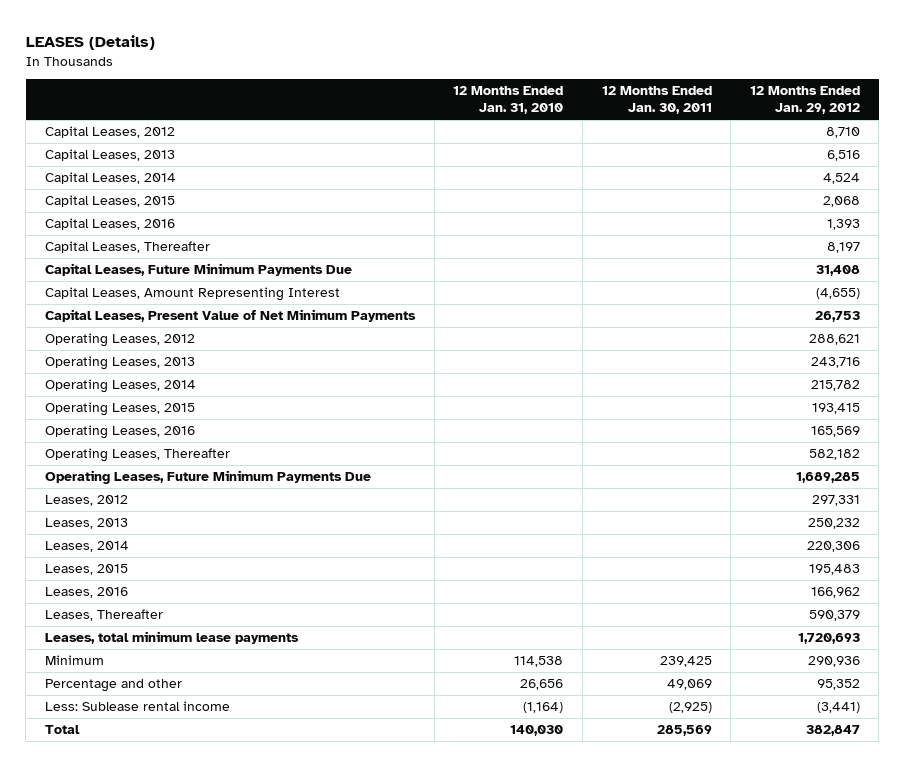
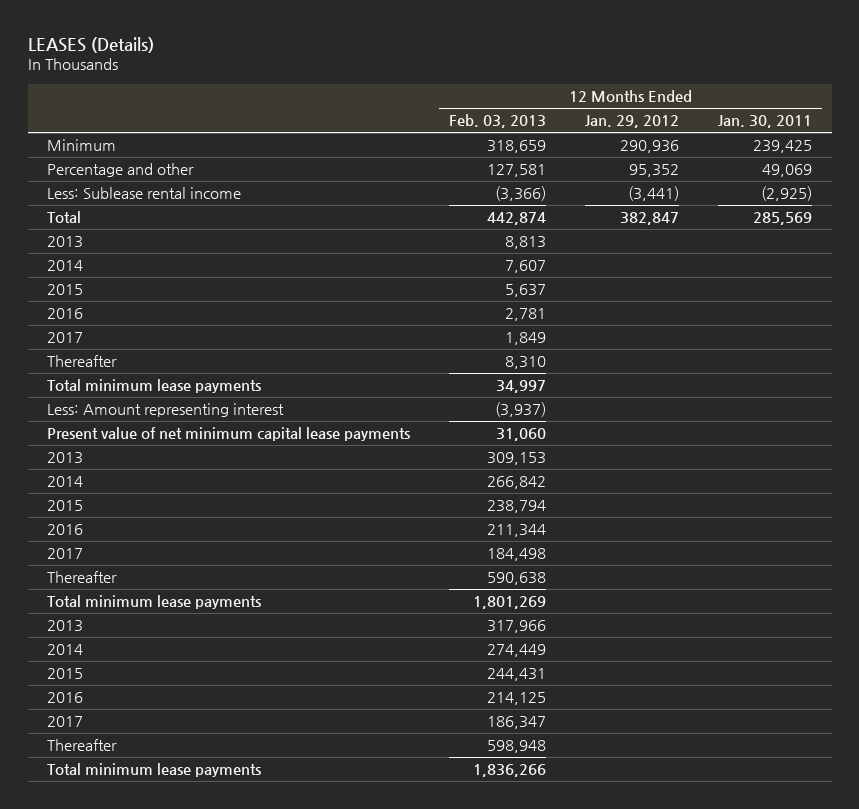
- | 12 Months Ended Jan. 31, 2010 | 12 Months Ended Jan. 30, 2011 | 12 Months Ended Jan. 29, 2012
+ | 12 Months Ended Feb. 03, 2013 | 12 Months Ended Jan. 29, 2012 | 12 Months Ended Jan. 30, 2011
- Capital Leases, 2012 | | | 8,710
- Capital Leases, 2013 | | | 6,516
- Capital Leases, 2014 | | | 4,524
- Capital Leases, 2015 | | | 2,068
- Capital Leases, 2016 | | | 1,393
- Capital Leases, Thereafter | | | 8,197
- Capital Leases, Future Minimum Payments Due | | | 31,408
- Capital Leases, Amount Representing Interest | | | (4,655)
- Capital Leases, Present Value of Net Minimum Payments | | | 26,753
- Operating Leases, 2012 | | | 288,621
- Operating Leases, 2013 | | | 243,716
- Operating Leases, 2014 | | | 215,782
- Operating Leases, 2015 | | | 193,415
- Operating Leases, 2016 | | | 165,569
- Operating Leases, Thereafter | | | 582,182
- Operating Leases, Future Minimum Payments Due | | | 1,689,285
- Leases, 2012 | | | 297,331
- Leases, 2013 | | | 250,232
- Leases, 2014 | | | 220,306
- Leases, 2015 | | | 195,483
- Leases, 2016 | | | 166,962
- Leases, Thereafter | | | 590,379
- Leases, total minimum lease payments | | | 1,720,693
+ 2013 | 8,813 | |
+ 2014 | 7,607 | |
+ 2015 | 5,637 | |
+ 2016 | 2,781 | |
+ 2017 | 1,849 | |
+ Thereafter | 8,310 | |
+ Total minimum lease payments | 34,997 | |
+ Less: Amount representing interest | (3,937) | |
+ Present value of net minimum capital lease payments | 31,060 | |
+ 2013 | 309,153 | |
+ 2014 | 266,842 | |
+ 2015 | 238,794 | |
+ 2016 | 211,344 | |
+ 2017 | 184,498 | |
+ Thereafter | 590,638 | |
+ Total minimum lease payments | 1,801,269 | |
+ 2013 | 317,966 | |
+ 2014 | 274,449 | |
+ 2015 | 244,431 | |
+ 2016 | 214,125 | |
+ 2017 | 186,347 | |
+ Thereafter | 598,948 | |
+ Total minimum lease payments | 1,836,266 | |

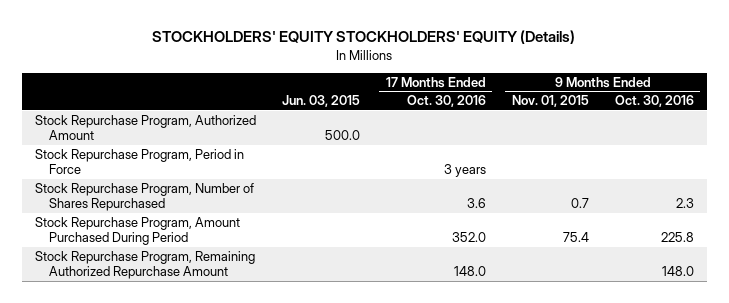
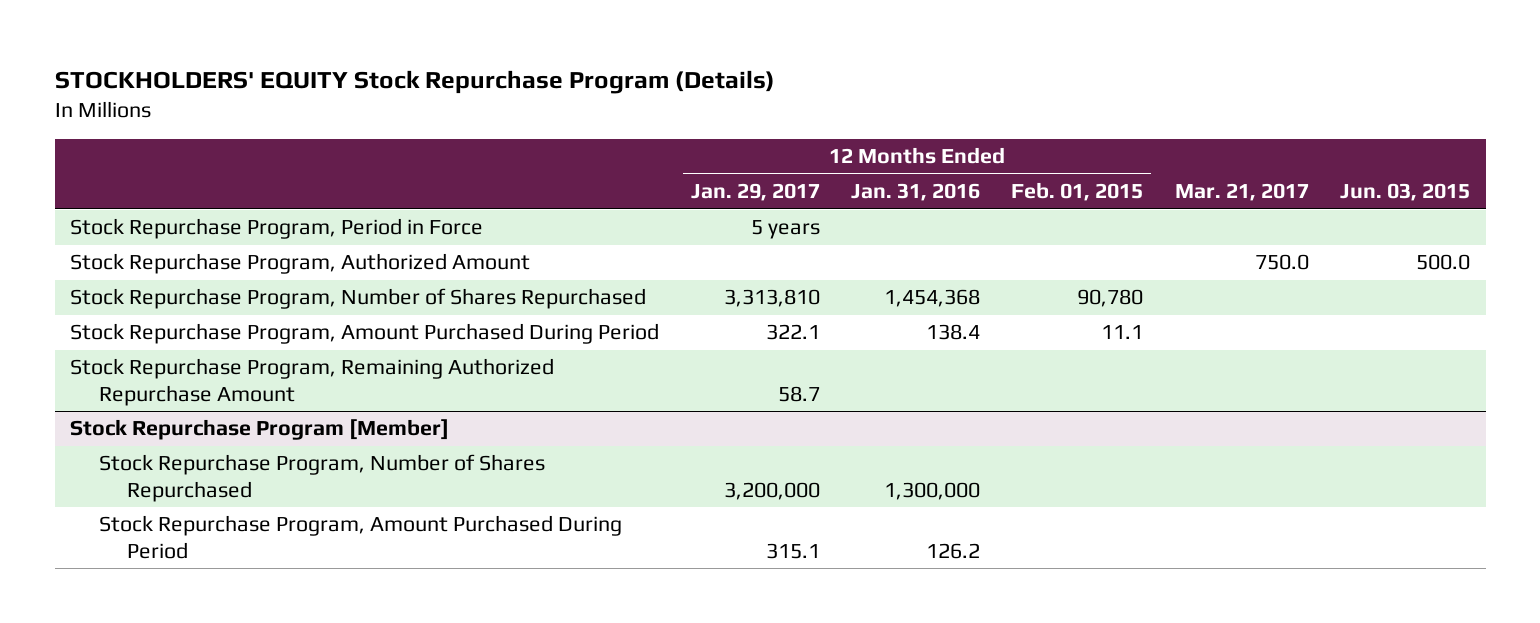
- STOCKHOLDERS' EQUITY STOCKHOLDERS' EQUITY (Details)
+ STOCKHOLDERS' EQUITY Stock Repurchase Program (Details)
- | Jun. 03, 2015 | 17 Months Ended Oct. 30, 2016 | 9 Months Ended Nov. 01, 2015 | 9 Months Ended Oct. 30, 2016
+ | 12 Months Ended Jan. 29, 2017 | 12 Months Ended Jan. 31, 2016 | 12 Months Ended Feb. 01, 2015 | Mar. 21, 2017 | Jun. 03, 2015
moved down: Stock Repurchase Program, Authorized Amount | | | | 750.0 | 500.0
+ Stock Repurchase Program [Member]
+ Stock Repurchase Program, Number of Shares Repurchased | 3,200,000 | 1,300,000 | | |
+ Stock Repurchase Program, Amount Purchased During Period | 315.1 | 126.2 | | |

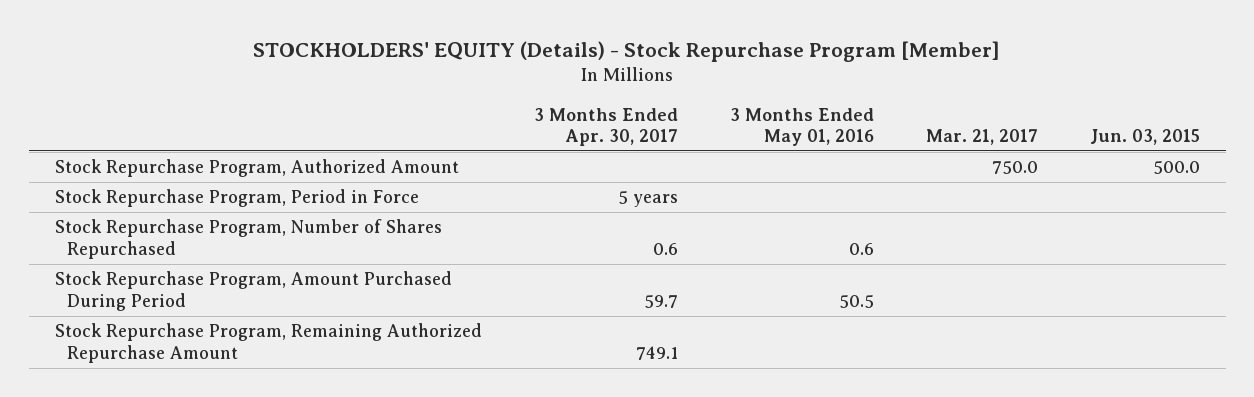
- STOCKHOLDERS' EQUITY Stock Repurchase Program (Details)
+ STOCKHOLDERS' EQUITY (Details) - Stock Repurchase Program [Member]
- | 12 Months Ended Jan. 29, 2017 | 12 Months Ended Jan. 31, 2016 | 12 Months Ended Feb. 01, 2015 | Mar. 21, 2017 | Jun. 03, 2015
+ | 3 Months Ended Apr. 30, 2017 | 3 Months Ended May 01, 2016 | Mar. 21, 2017 | Jun. 03, 2015
moved down: Stock Repurchase Program, Period in Force | 5 years | | |
- Stock Repurchase Program [Member]
- Stock Repurchase Program, Number of Shares Repurchased | 3,200,000 | 1,300,000 | | |
- Stock Repurchase Program, Amount Purchased During Period | 315.1 | 126.2 | | |

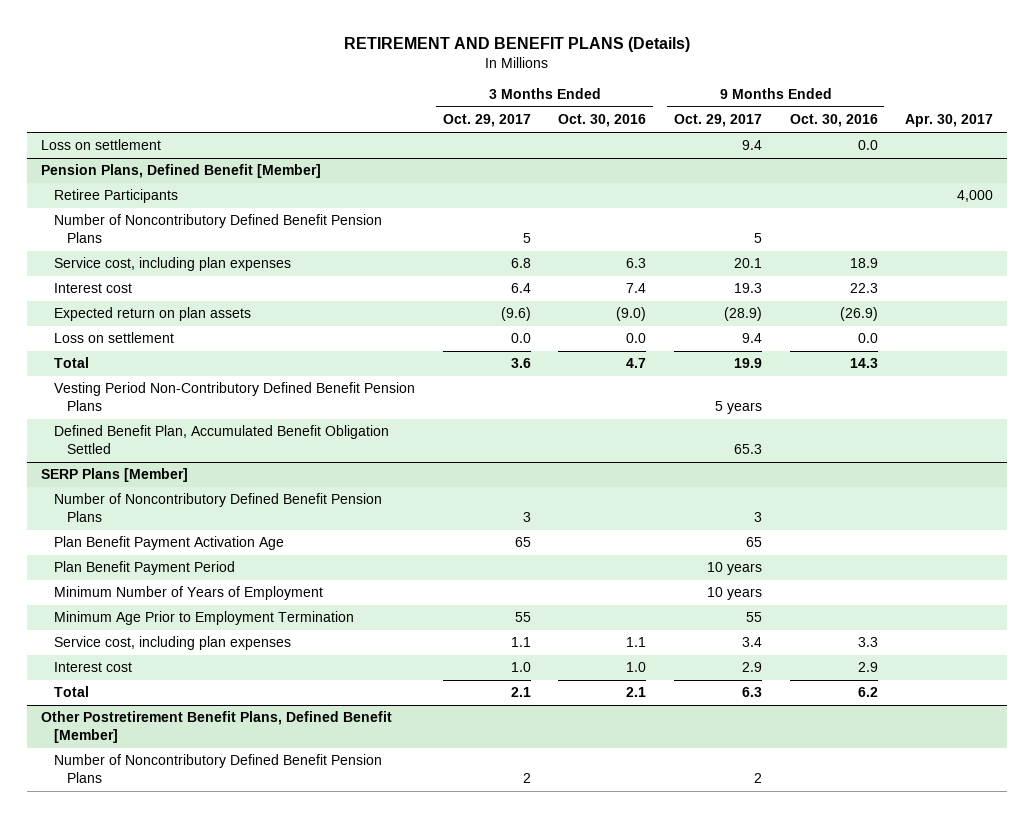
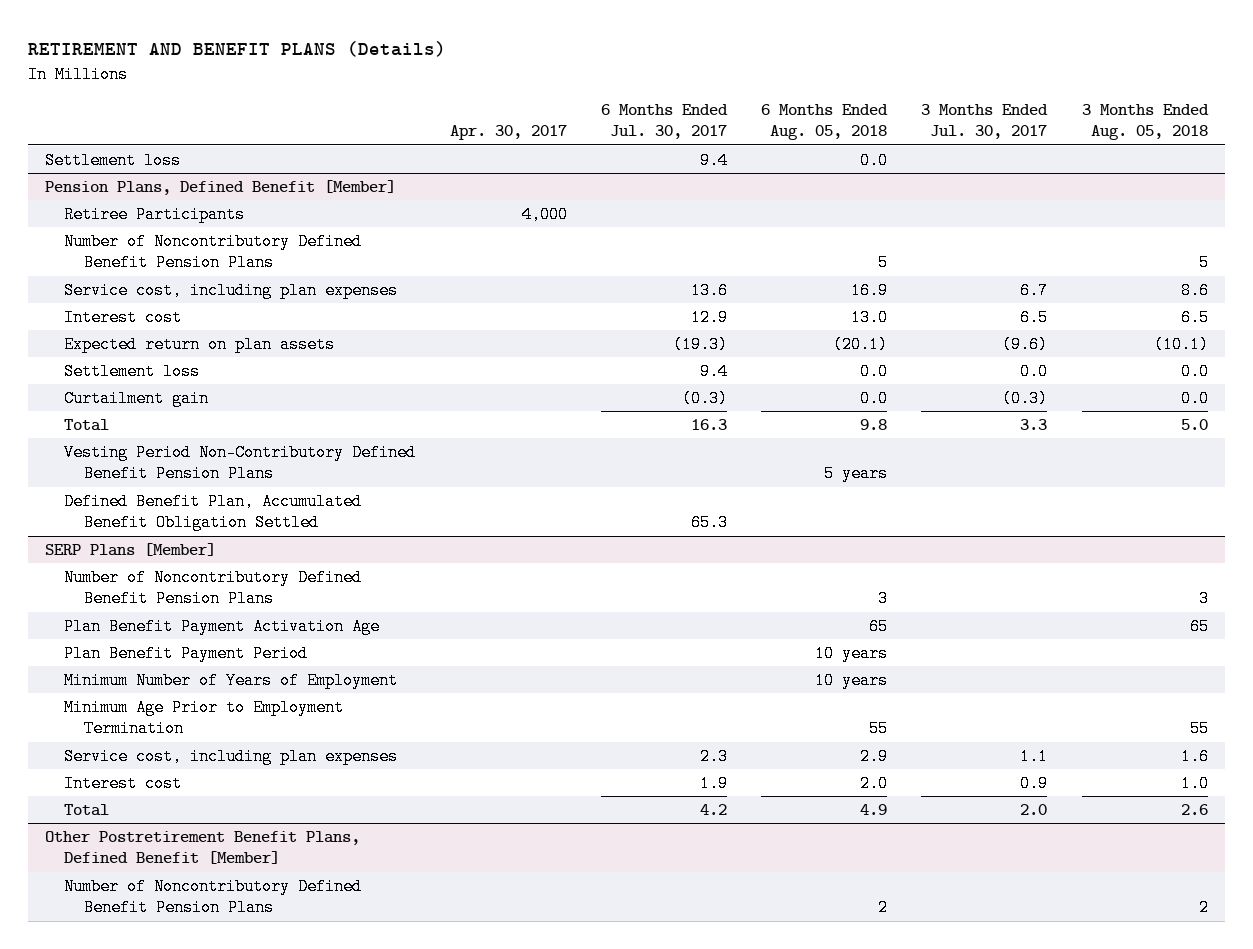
- | 3 Months Ended Oct. 29, 2017 | 3 Months Ended Oct. 30, 2016 | 9 Months Ended Oct. 29, 2017 | 9 Months Ended Oct. 30, 2016 | Apr. 30, 2017
+ | Apr. 30, 2017 | 6 Months Ended Jul. 30, 2017 | 6 Months Ended Aug. 05, 2018 | 3 Months Ended Jul. 30, 2017 | 3 Months Ended Aug. 05, 2018
- Loss on settlement | | | 9.4 | 0.0 |
+ Settlement loss | | 9.4 | 0.0 | |
@ Pension Plans, Defined Benefit [Member]
- Loss on settlement | 0.0 | 0.0 | 9.4 | 0.0 |
+ Settlement loss | | 9.4 | 0.0 | 0.0 | 0.0
+ Curtailment gain | | (0.3) | 0.0 | (0.3) | 0.0

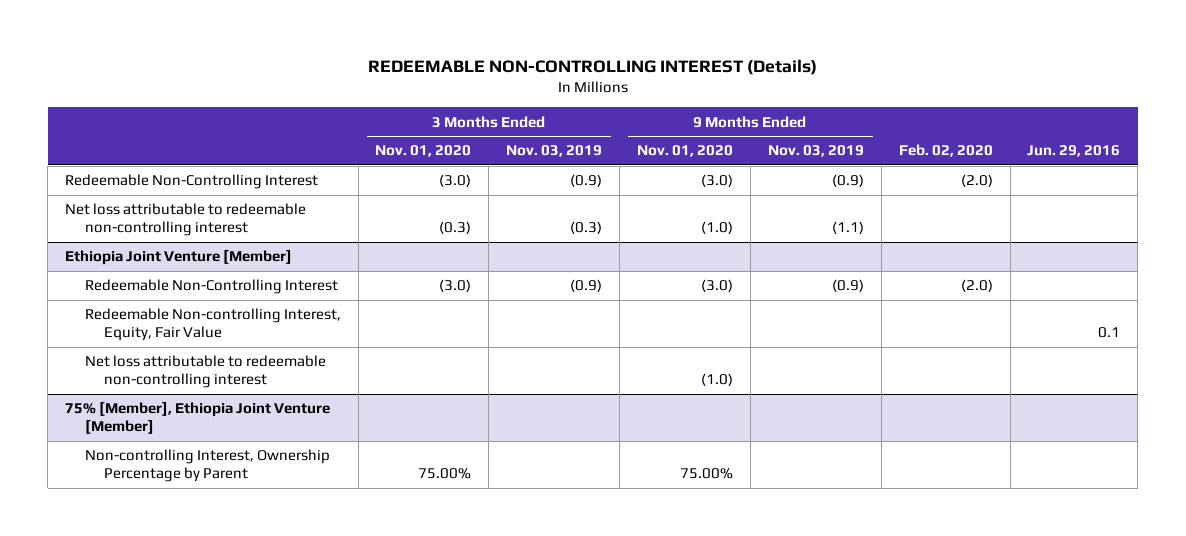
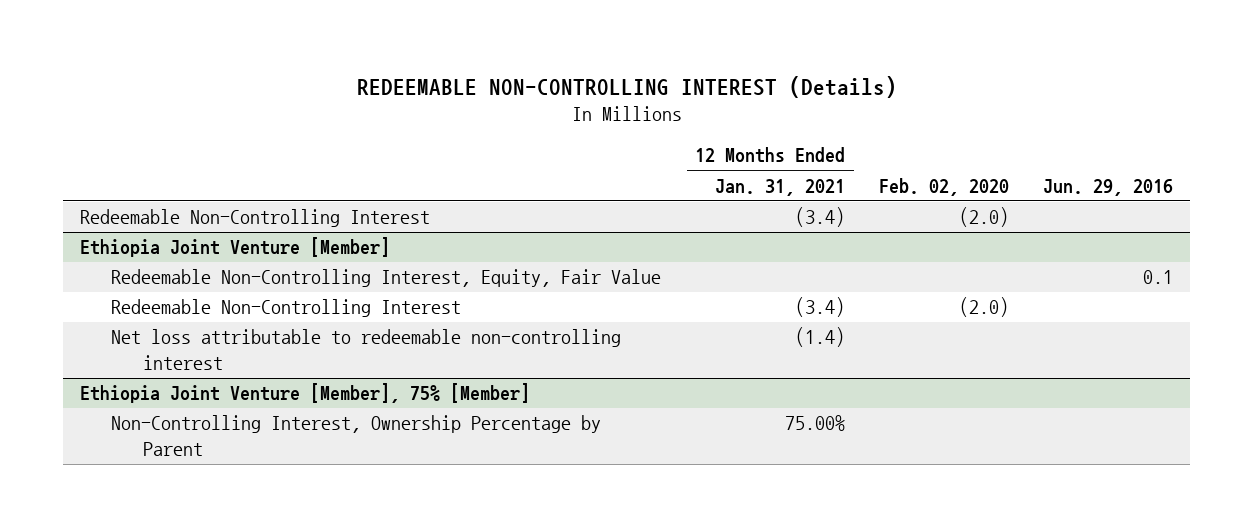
- | 3 Months Ended Nov. 01, 2020 | 3 Months Ended Nov. 03, 2019 | 9 Months Ended Nov. 01, 2020 | 9 Months Ended Nov. 03, 2019 | Feb. 02, 2020 | Jun. 29, 2016
+ | 12 Months Ended Jan. 31, 2021 | Feb. 02, 2020 | Jun. 29, 2016
- Net loss attributable to redeemable non-controlling interest | (0.3) | (0.3) | (1.0) | (1.1) | |
@ Ethiopia Joint Venture [Member]
+ Redeemable Non-Controlling Interest, Equity, Fair Value | | | 0.1
- Redeemable Non-controlling Interest, Equity, Fair Value | | | | | | 0.1
- 75% [Member], Ethiopia Joint Venture [Member]
- Non-controlling Interest, Ownership Percentage by Parent | 75.00% | | 75.00% | | |
+ Ethiopia Joint Venture [Member], 75% [Member]
+ Non-Controlling Interest, Ownership Percentage by Parent | 75.00% | |

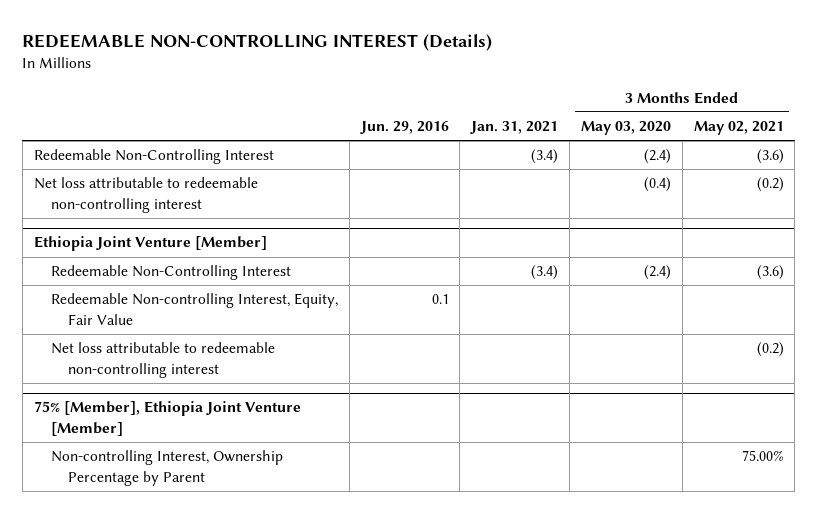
- | 12 Months Ended Jan. 31, 2021 | Feb. 02, 2020 | Jun. 29, 2016
+ | Jun. 29, 2016 | Jan. 31, 2021 | 3 Months Ended May 03, 2020 | 3 Months Ended May 02, 2021
+ Net loss attributable to redeemable non-controlling interest | | | (0.4) | (0.2)
@ Ethiopia Joint Venture [Member]
- Redeemable Non-Controlling Interest, Equity, Fair Value | | | 0.1
+ Redeemable Non-controlling Interest, Equity, Fair Value | 0.1 | | |
- Ethiopia Joint Venture [Member], 75% [Member]
- Non-Controlling Interest, Ownership Percentage by Parent | 75.00% | |
+ 75% [Member], Ethiopia Joint Venture [Member]
+ Non-controlling Interest, Ownership Percentage by Parent | | | | 75.00%

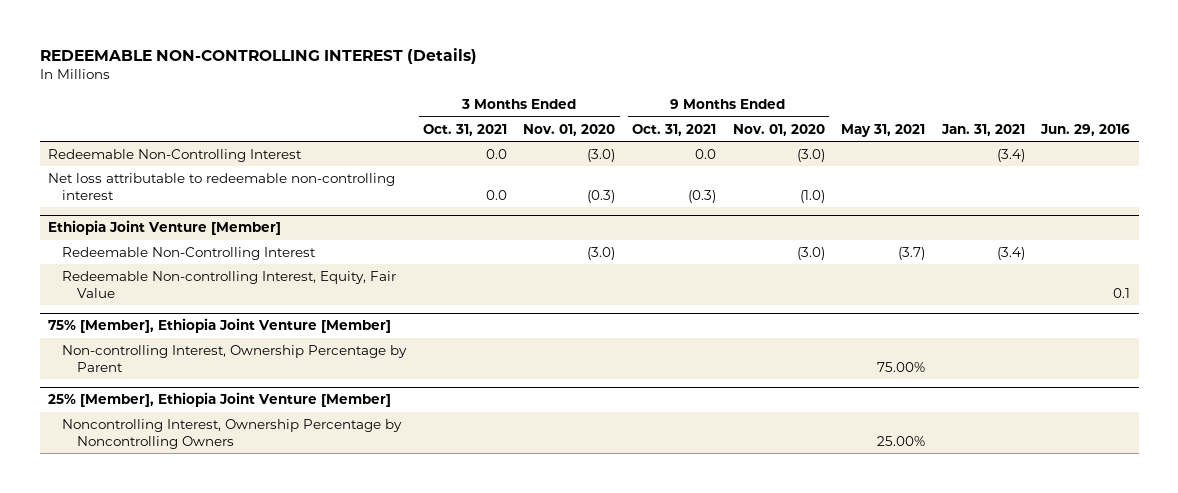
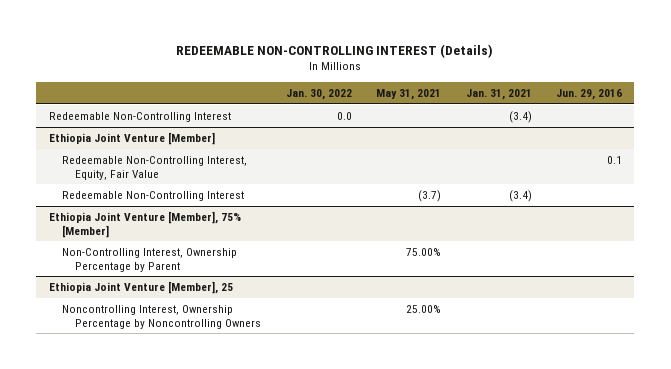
- | 3 Months Ended Oct. 31, 2021 | 3 Months Ended Nov. 01, 2020 | 9 Months Ended Oct. 31, 2021 | 9 Months Ended Nov. 01, 2020 | May 31, 2021 | Jan. 31, 2021 | Jun. 29, 2016
+ | Jan. 30, 2022 | May 31, 2021 | Jan. 31, 2021 | Jun. 29, 2016
- Net loss attributable to redeemable non-controlling interest | 0.0 | (0.3) | (0.3) | (1.0) | | |
@ Ethiopia Joint Venture [Member]
+ Redeemable Non-Controlling Interest, Equity, Fair Value | | | | 0.1
- Redeemable Non-controlling Interest, Equity, Fair Value | | | | | | | 0.1
- 75% [Member], Ethiopia Joint Venture [Member]
- Non-controlling Interest, Ownership Percentage by Parent | | | | | 75.00% | |
- 25% [Member], Ethiopia Joint Venture [Member]
+ Ethiopia Joint Venture [Member], 75% [Member]
+ Non-Controlling Interest, Ownership Percentage by Parent | | 75.00% | |
+ Ethiopia Joint Venture [Member], 25

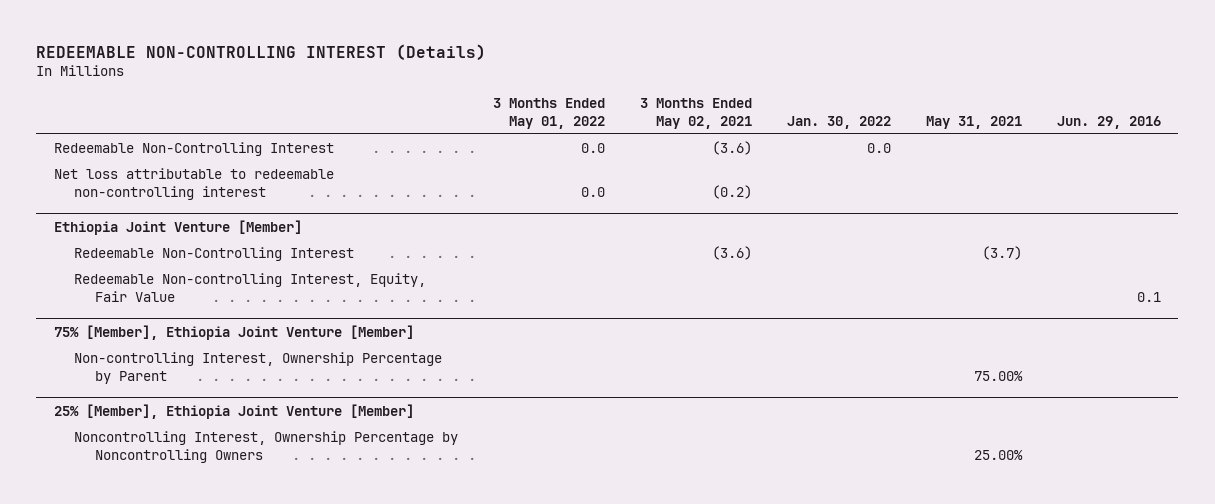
- | Jan. 30, 2022 | May 31, 2021 | Jan. 31, 2021 | Jun. 29, 2016
+ | 3 Months Ended May 01, 2022 | 3 Months Ended May 02, 2021 | Jan. 30, 2022 | May 31, 2021 | Jun. 29, 2016
+ Net loss attributable to redeemable non-controlling interest | 0.0 | (0.2) | | |
@ Ethiopia Joint Venture [Member]
- Redeemable Non-Controlling Interest, Equity, Fair Value | | | | 0.1
- Ethiopia Joint Venture [Member], 75% [Member]
- Non-Controlling Interest, Ownership Percentage by Parent | | 75.00% | |
- Ethiopia Joint Venture [Member], 25
@ Ethiopia Joint Venture [Member]
+ Redeemable Non-controlling Interest, Equity, Fair Value | | | | | 0.1
+ 75% [Member], Ethiopia Joint Venture [Member]
+ Non-controlling Interest, Ownership Percentage by Parent | | | | 75.00% |
+ 25% [Member], Ethiopia Joint Venture [Member]

